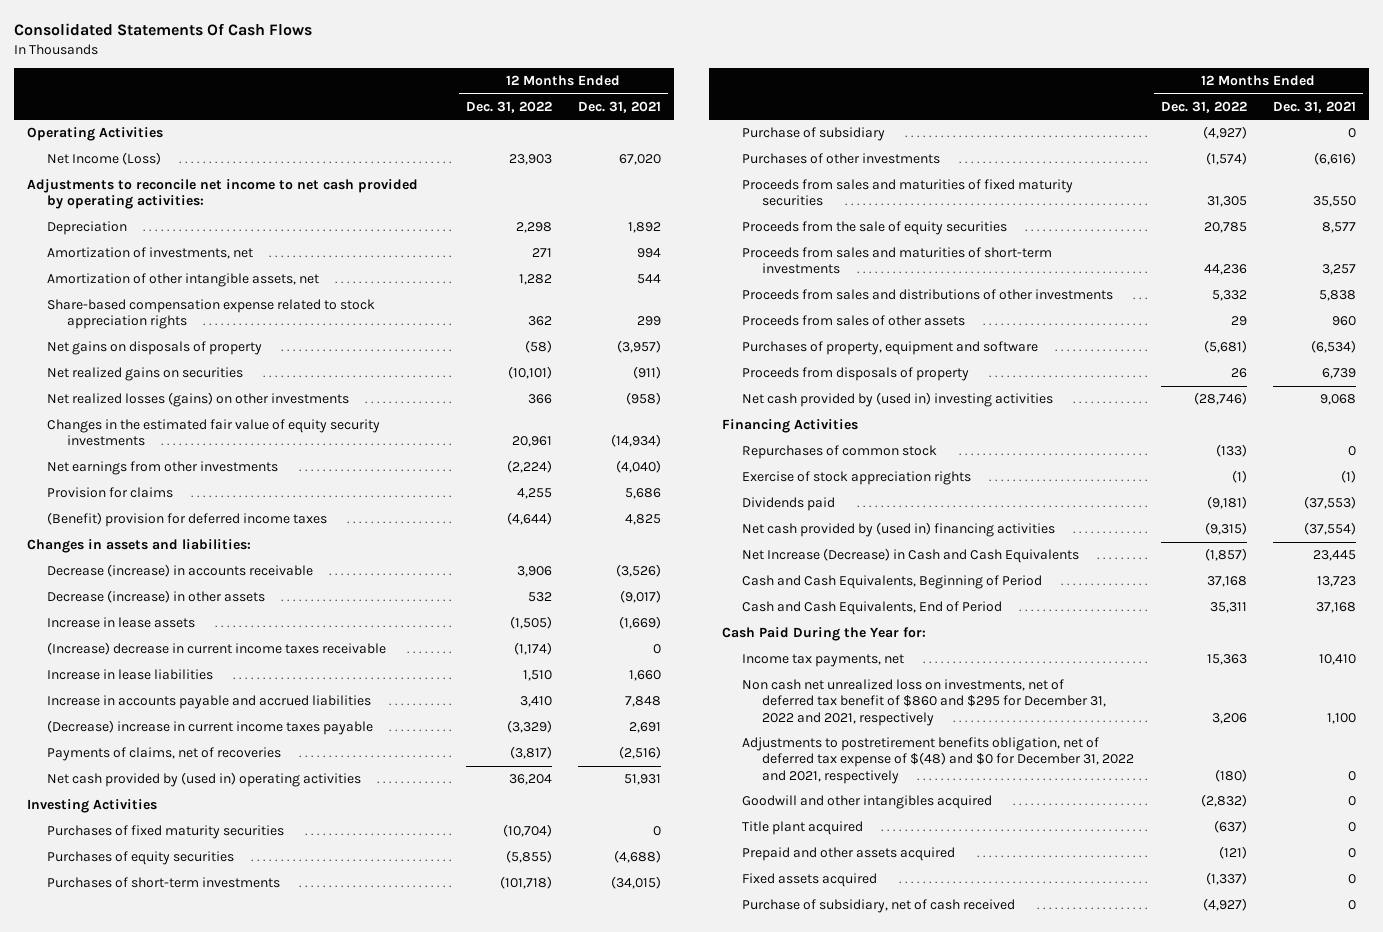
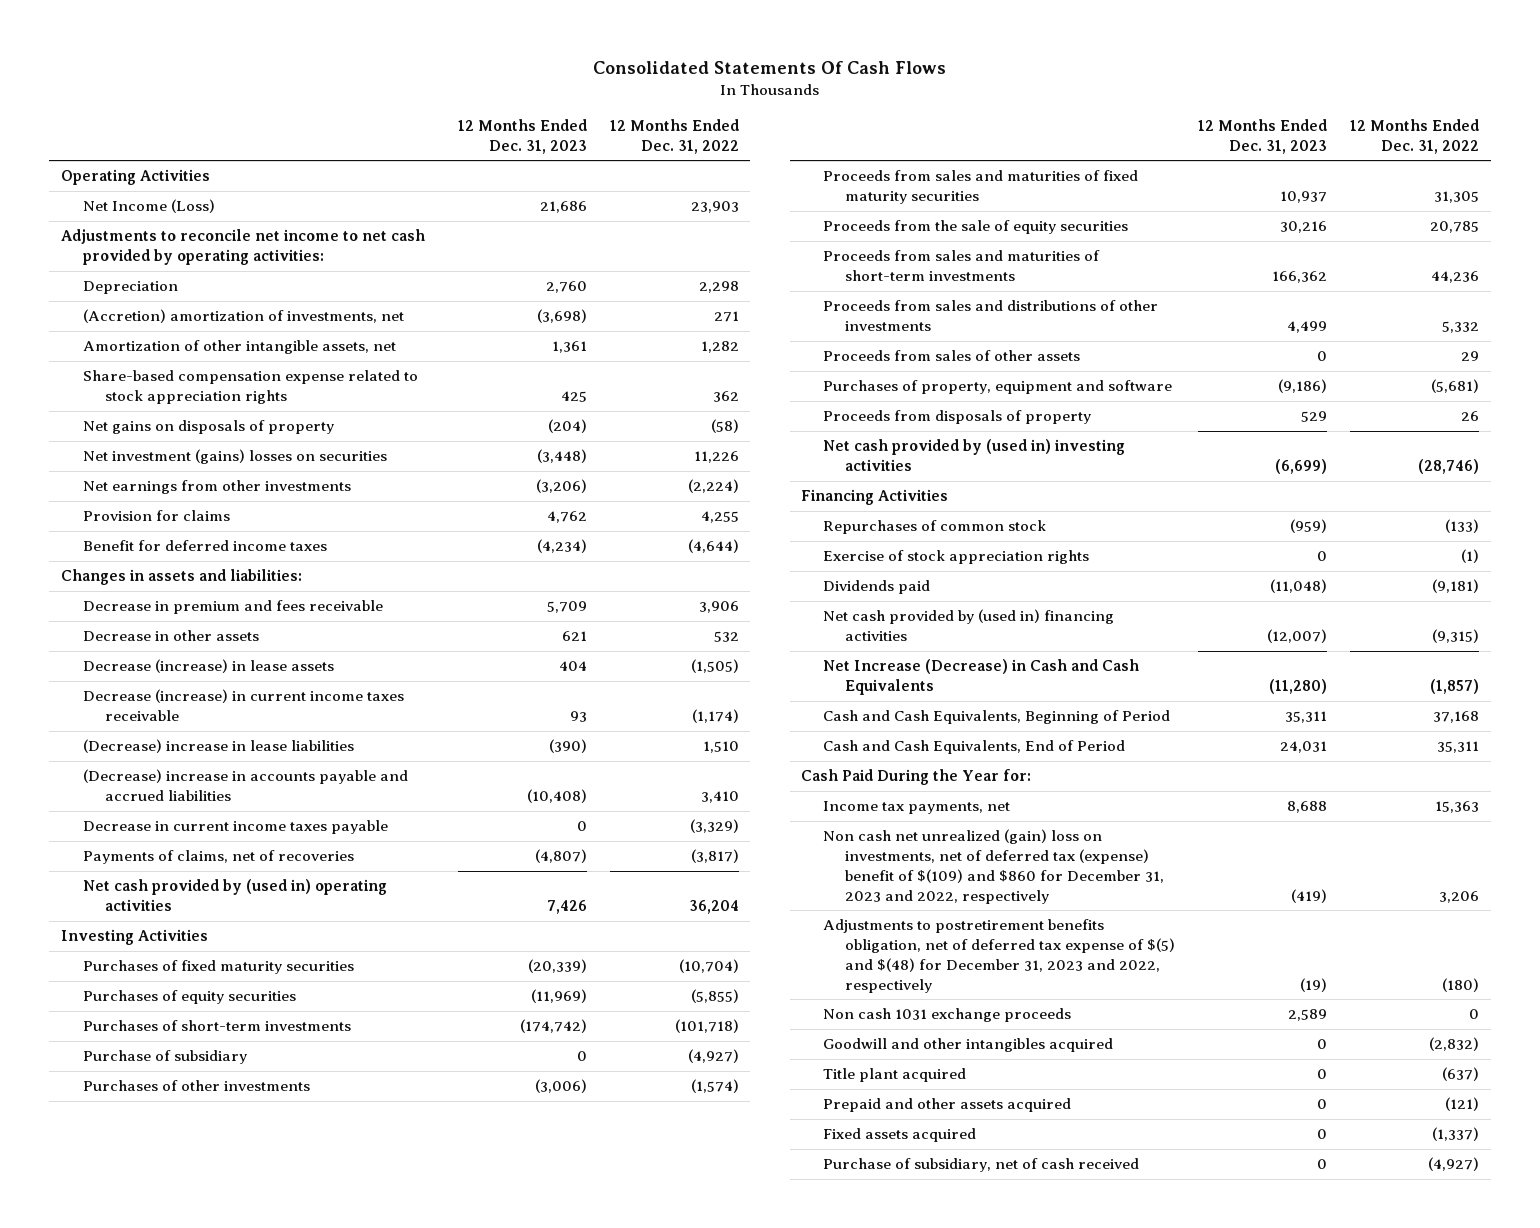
- | 12 Months Ended Dec. 31, 2022 | 12 Months Ended Dec. 31, 2021
+ | 12 Months Ended Dec. 31, 2023 | 12 Months Ended Dec. 31, 2022
- Amortization of investments, net | 271 | 994
+ (Accretion) amortization of investments, net | (3,698) | 271
- Net realized gains on securities | (10,101) | (911)
- Net realized losses (gains) on other investments | 366 | (958)
- Changes in the estimated fair value of equity security investments | 20,961 | (14,934)
+ Net investment (gains) losses on securities | (3,448) | 11,226
- (Benefit) provision for deferred income taxes | (4,644) | 4,825
+ Benefit for deferred income taxes | (4,234) | (4,644)
- Decrease (increase) in accounts receivable | 3,906 | (3,526)
- Decrease (increase) in other assets | 532 | (9,017)
- Increase in lease assets | (1,505) | (1,669)
- (Increase) decrease in current income taxes receivable | (1,174) | 0
- Increase in lease liabilities | 1,510 | 1,660
- Increase in accounts payable and accrued liabilities | 3,410 | 7,848
- (Decrease) increase in current income taxes payable | (3,329) | 2,691
+ Decrease in premium and fees receivable | 5,709 | 3,906
+ Decrease in other assets | 621 | 532
+ Decrease (increase) in lease assets | 404 | (1,505)
+ Decrease (increase) in current income taxes receivable | 93 | (1,174)
+ (Decrease) increase in lease liabilities | (390) | 1,510
+ (Decrease) increase in accounts payable and accrued liabilities | (10,408) | 3,410
+ Decrease in current income taxes payable | 0 | (3,329)
- Non cash net unrealized loss on investments, net of deferred tax benefit of $860 and $295 for December 31, 2022 and 2021, respectively | 3,206 | 1,100
- Adjustments to postretirement benefits obligation, net of deferred tax expense of $(48) and $0 for December 31, 2022 and 2021, respectively | (180) | 0
+ Non cash net unrealized (gain) loss on investments, net of deferred tax (expense) benefit of $(109) and $860 for December 31, 2023 and 2022, respectively | (419) | 3,206
+ Adjustments to postretirement benefits obligation, net of deferred tax expense of $(5) and $(48) for December 31, 2023 and 2022, respectively | (19) | (180)
+ Non cash 1031 exchange proceeds | 2,589 | 0

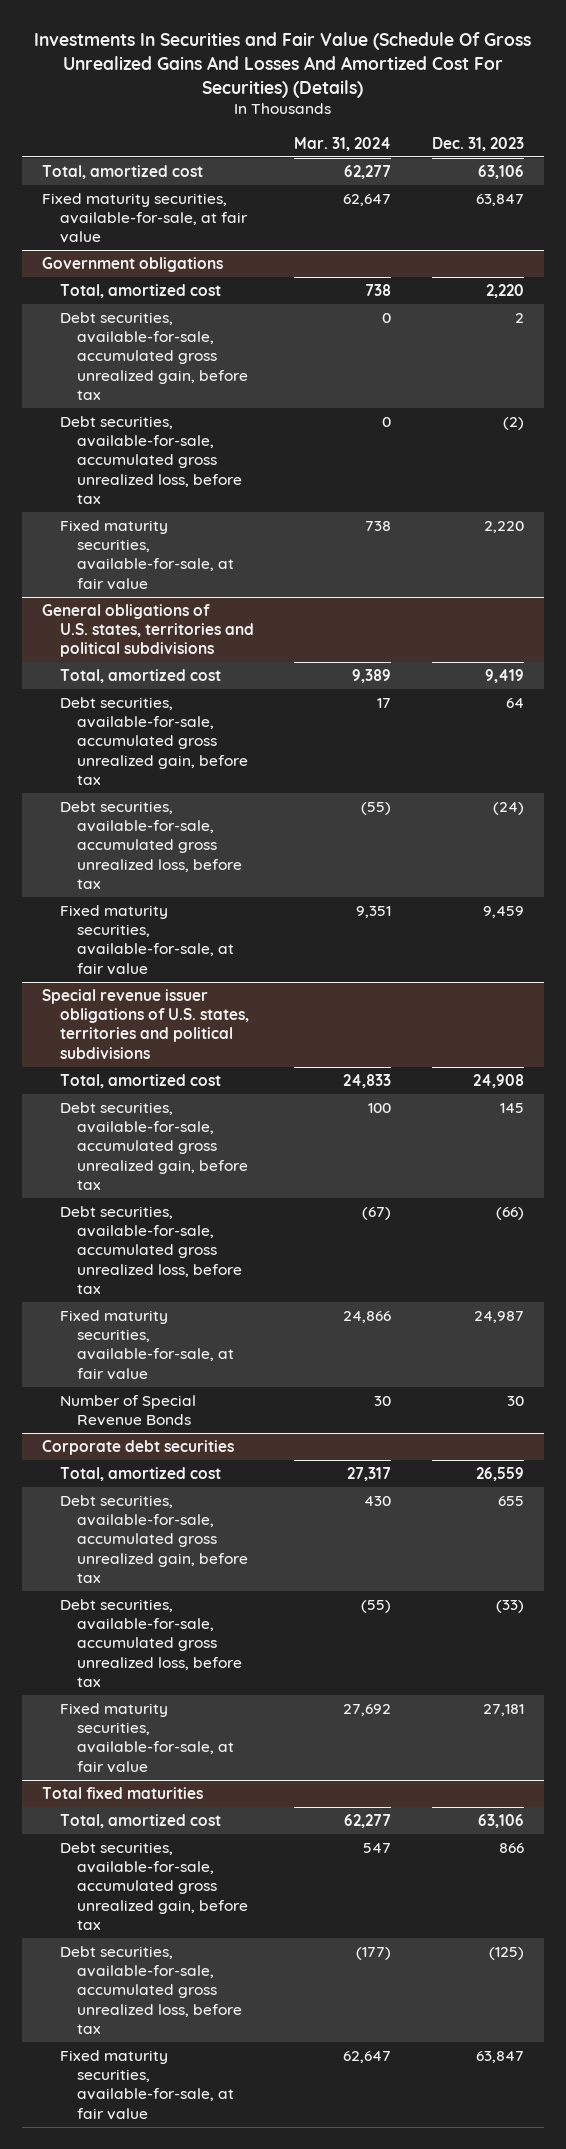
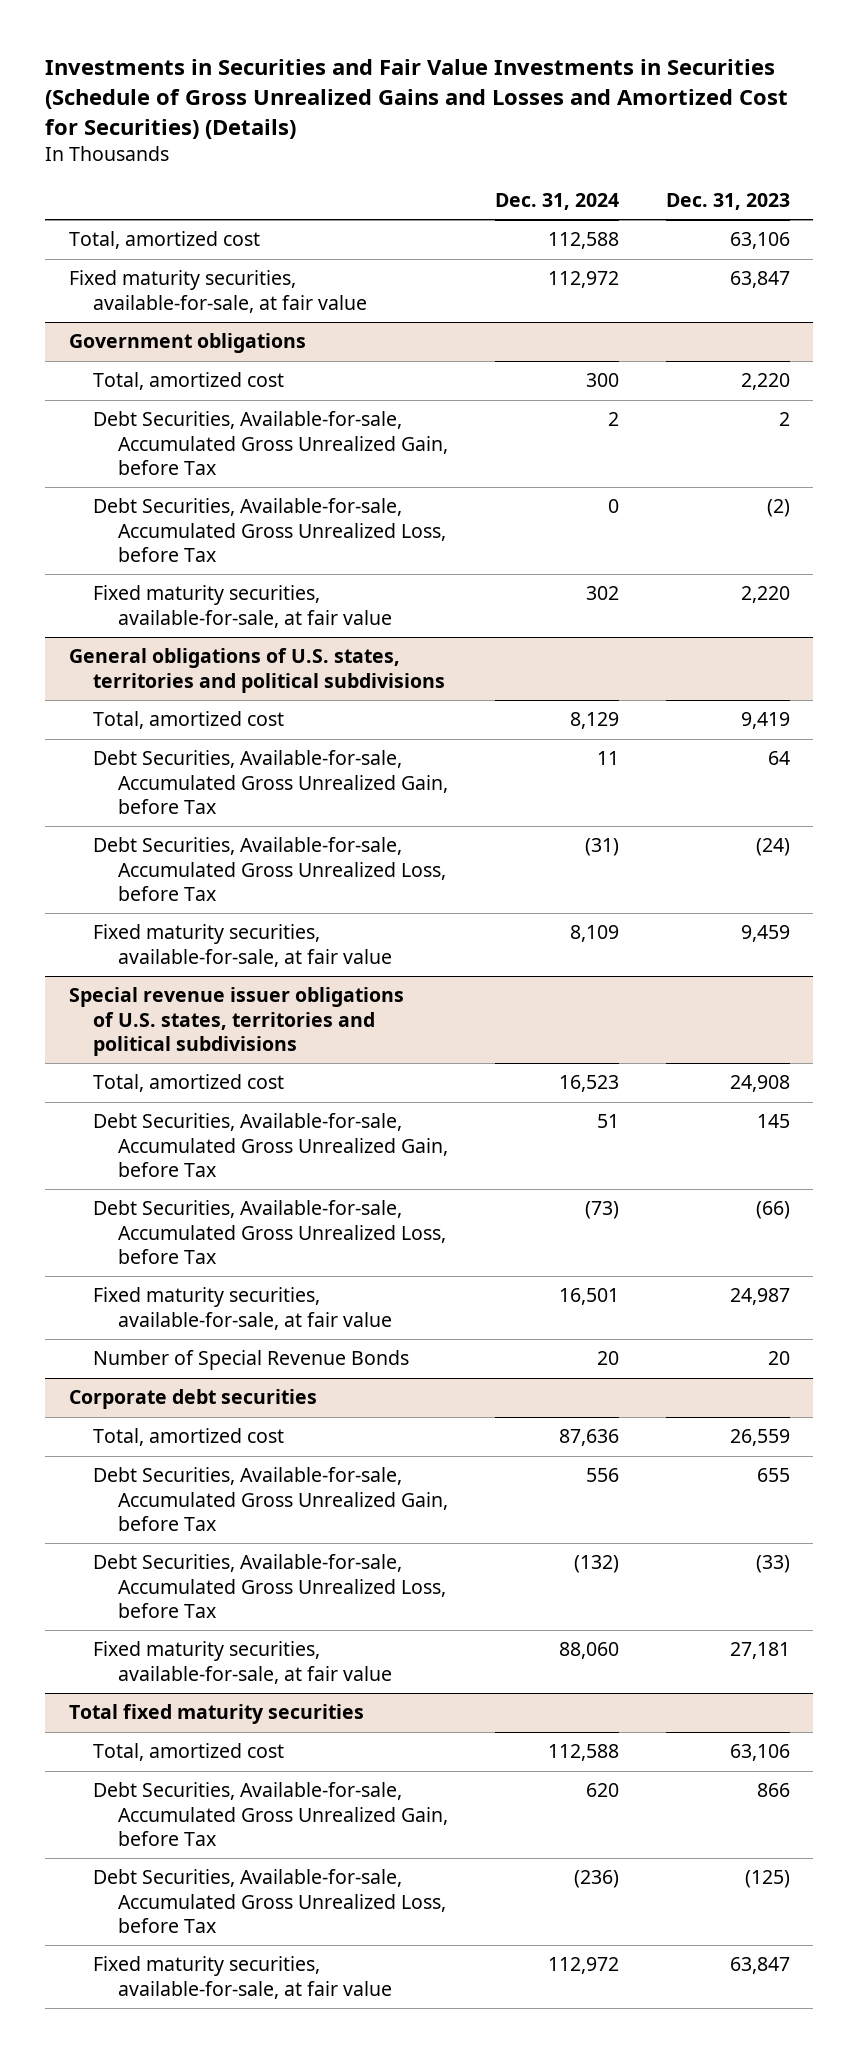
- Investments In Securities and Fair Value (Schedule Of Gross Unrealized Gains And Losses And Amortized Cost For Securities) (Details)
+ Investments in Securities and Fair Value Investments in Securities (Schedule of Gross Unrealized Gains and Losses and Amortized Cost for Securities) (Details)
- | Mar. 31, 2024 | Dec. 31, 2023
+ | Dec. 31, 2024 | Dec. 31, 2023
@ Government obligations
- Debt securities, available-for-sale, accumulated gross unrealized gain, before tax | 0 | 2
- Debt securities, available-for-sale, accumulated gross unrealized loss, before tax | 0 | (2)
+ Debt Securities, Available-for-sale, Accumulated Gross Unrealized Gain, before Tax | 2 | 2
+ Debt Securities, Available-for-sale, Accumulated Gross Unrealized Loss, before Tax | 0 | (2)
@ General obligations of U.S. states, territories and political subdivisions
- Debt securities, available-for-sale, accumulated gross unrealized gain, before tax | 17 | 64
- Debt securities, available-for-sale, accumulated gross unrealized loss, before tax | (55) | (24)
+ Debt Securities, Available-for-sale, Accumulated Gross Unrealized Gain, before Tax | 11 | 64
+ Debt Securities, Available-for-sale, Accumulated Gross Unrealized Loss, before Tax | (31) | (24)
@ Special revenue issuer obligations of U.S. states, territories and political subdivisions
- Debt securities, available-for-sale, accumulated gross unrealized gain, before tax | 100 | 145
- Debt securities, available-for-sale, accumulated gross unrealized loss, before tax | (67) | (66)
+ Debt Securities, Available-for-sale, Accumulated Gross Unrealized Gain, before Tax | 51 | 145
+ Debt Securities, Available-for-sale, Accumulated Gross Unrealized Loss, before Tax | (73) | (66)
- Number of Special Revenue Bonds | 30 | 30
+ Number of Special Revenue Bonds | 20 | 20
@ Corporate debt securities
- Debt securities, available-for-sale, accumulated gross unrealized gain, before tax | 430 | 655
- Debt securities, available-for-sale, accumulated gross unrealized loss, before tax | (55) | (33)
+ Debt Securities, Available-for-sale, Accumulated Gross Unrealized Gain, before Tax | 556 | 655
+ Debt Securities, Available-for-sale, Accumulated Gross Unrealized Loss, before Tax | (132) | (33)
- Total fixed maturities
+ Total fixed maturity securities
- Debt securities, available-for-sale, accumulated gross unrealized gain, before tax | 547 | 866
- Debt securities, available-for-sale, accumulated gross unrealized loss, before tax | (177) | (125)
+ Debt Securities, Available-for-sale, Accumulated Gross Unrealized Gain, before Tax | 620 | 866
+ Debt Securities, Available-for-sale, Accumulated Gross Unrealized Loss, before Tax | (236) | (125)

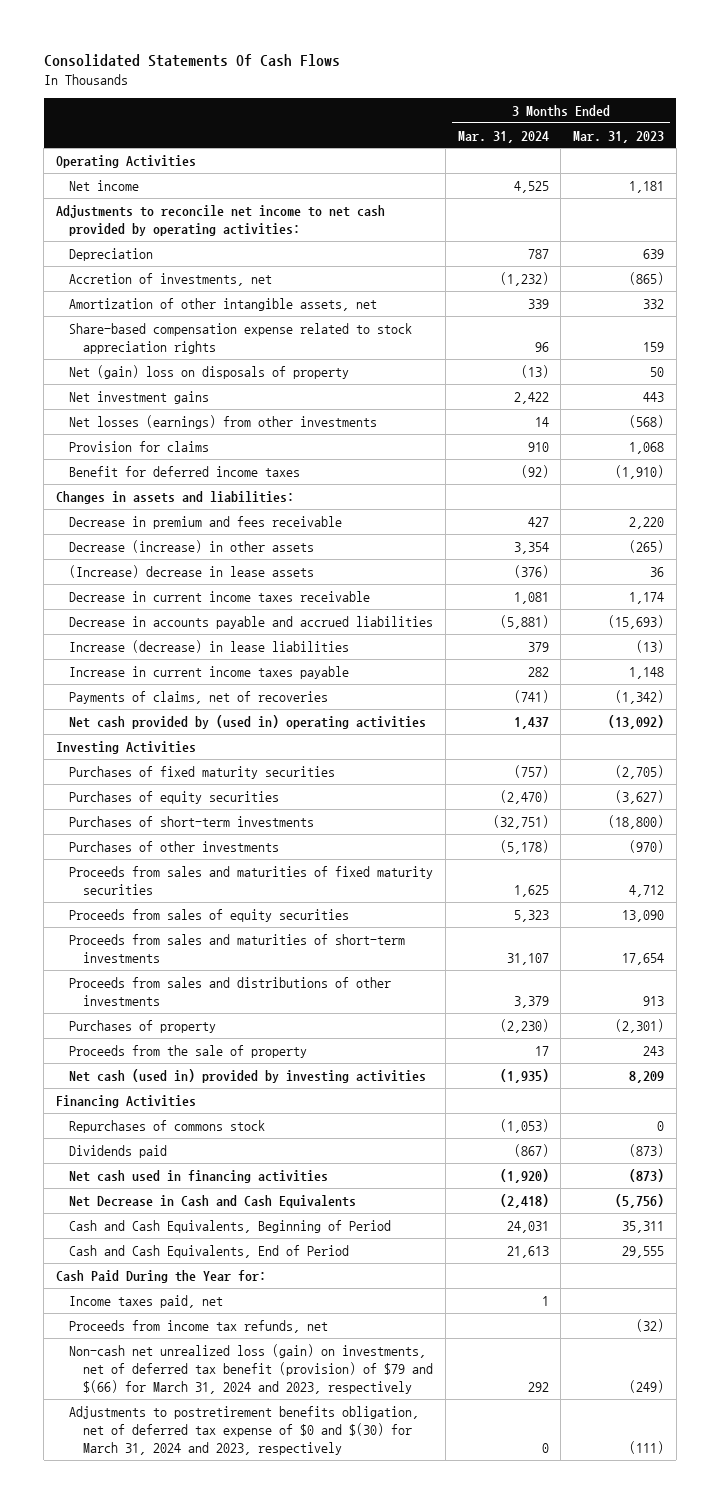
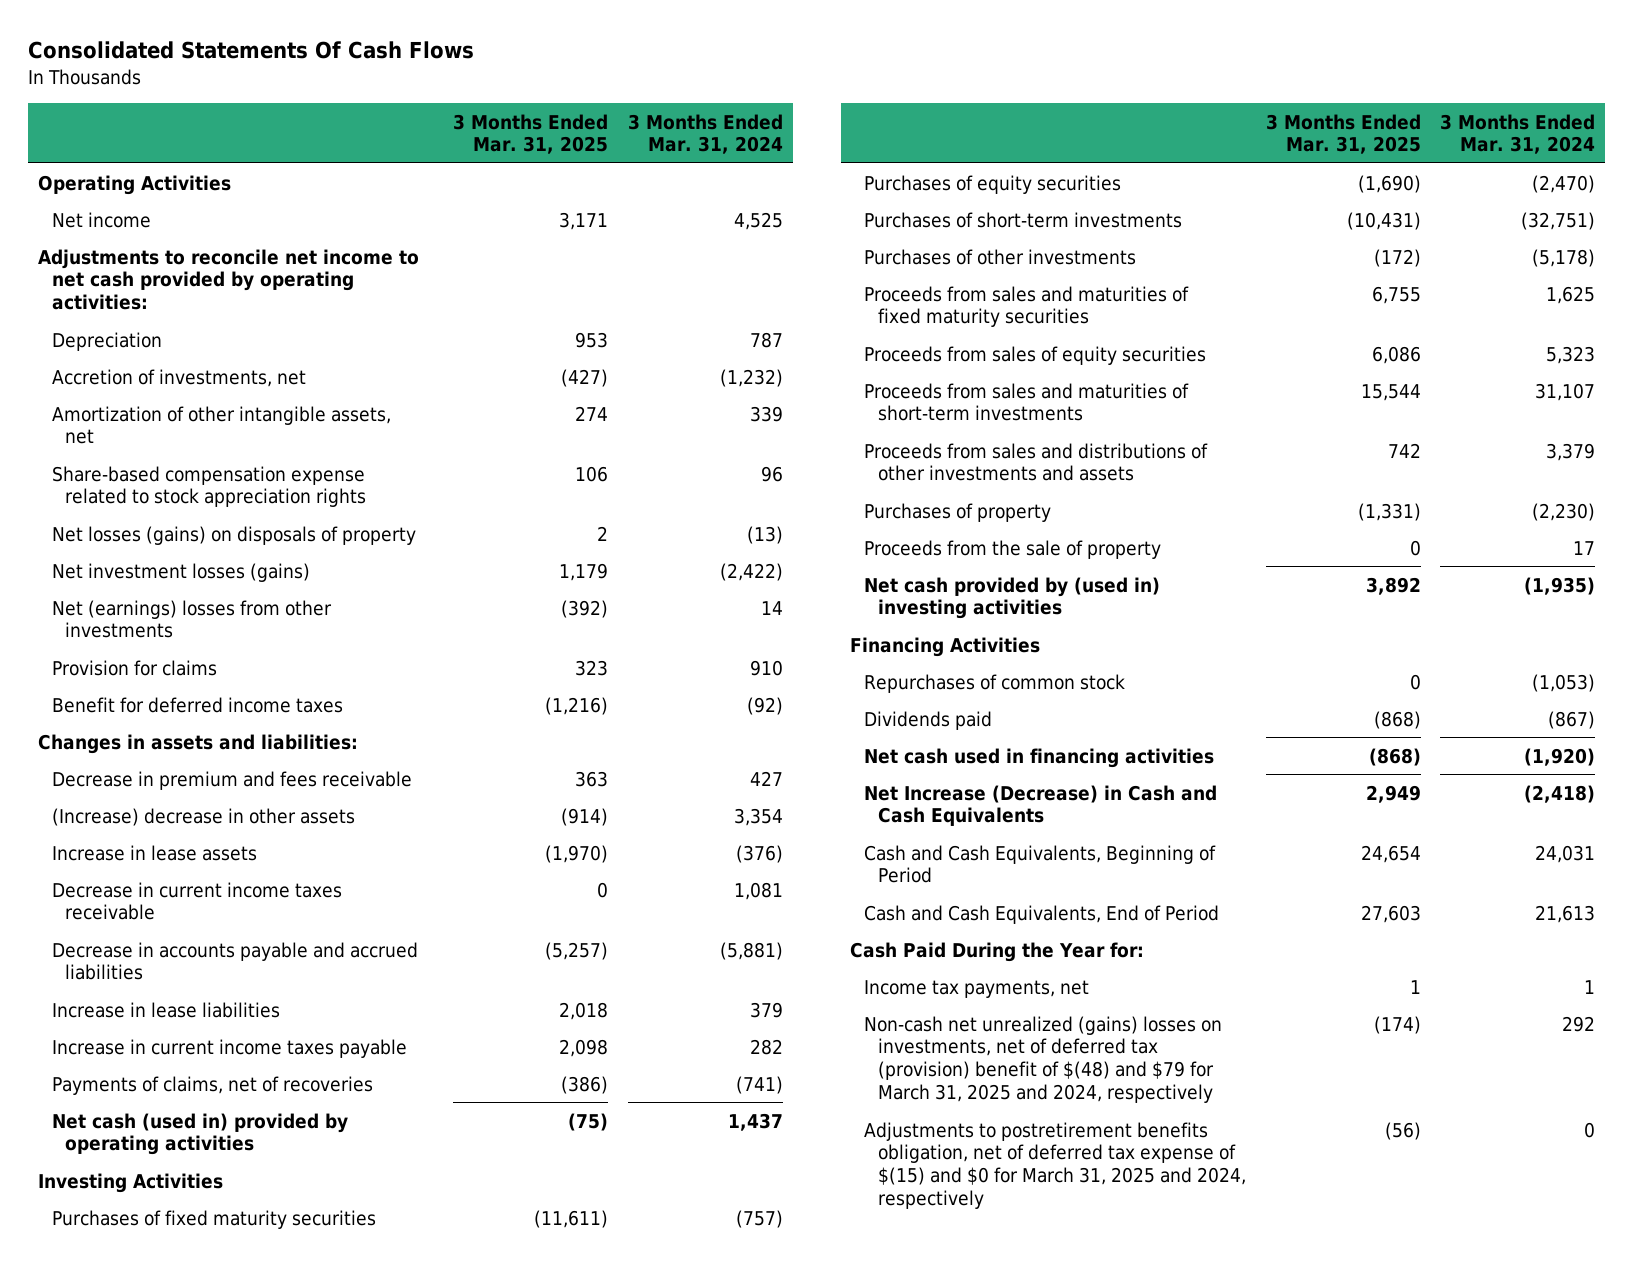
- | 3 Months Ended Mar. 31, 2024 | 3 Months Ended Mar. 31, 2023
+ | 3 Months Ended Mar. 31, 2025 | 3 Months Ended Mar. 31, 2024
- Net (gain) loss on disposals of property | (13) | 50
- Net investment gains | 2,422 | 443
- Net losses (earnings) from other investments | 14 | (568)
+ Net losses (gains) on disposals of property | 2 | (13)
+ Net investment losses (gains) | 1,179 | (2,422)
+ Net (earnings) losses from other investments | (392) | 14
- Decrease (increase) in other assets | 3,354 | (265)
- (Increase) decrease in lease assets | (376) | 36
+ (Increase) decrease in other assets | (914) | 3,354
+ Increase in lease assets | (1,970) | (376)
- Increase (decrease) in lease liabilities | 379 | (13)
+ Increase in lease liabilities | 2,018 | 379
- Net cash provided by (used in) operating activities | 1,437 | (13,092)
+ Net cash (used in) provided by operating activities | (75) | 1,437
- Proceeds from sales and distributions of other investments | 3,379 | 913
+ Proceeds from sales and distributions of other investments and assets | 742 | 3,379
- Net cash (used in) provided by investing activities | (1,935) | 8,209
+ Net cash provided by (used in) investing activities | 3,892 | (1,935)
- Repurchases of commons stock | (1,053) | 0
+ Repurchases of common stock | 0 | (1,053)
- Net Decrease in Cash and Cash Equivalents | (2,418) | (5,756)
+ Net Increase (Decrease) in Cash and Cash Equivalents | 2,949 | (2,418)
- Income taxes paid, net | 1 |
- Proceeds from income tax refunds, net | | (32)
- Non-cash net unrealized loss (gain) on investments, net of deferred tax benefit (provision) of $79 and $(66) for March 31, 2024 and 2023, respectively | 292 | (249)
- Adjustments to postretirement benefits obligation, net of deferred tax expense of $0 and $(30) for March 31, 2024 and 2023, respectively | 0 | (111)
+ Income tax payments, net | 1 | 1
+ Non-cash net unrealized (gains) losses on investments, net of deferred tax (provision) benefit of $(48) and $79 for March 31, 2025 and 2024, respectively | (174) | 292
+ Adjustments to postretirement benefits obligation, net of deferred tax expense of $(15) and $0 for March 31, 2025 and 2024, respectively | (56) | 0

